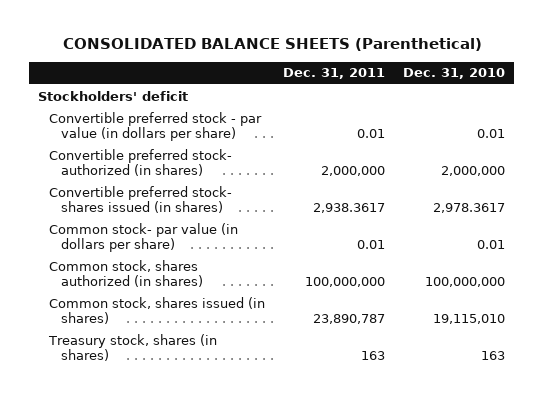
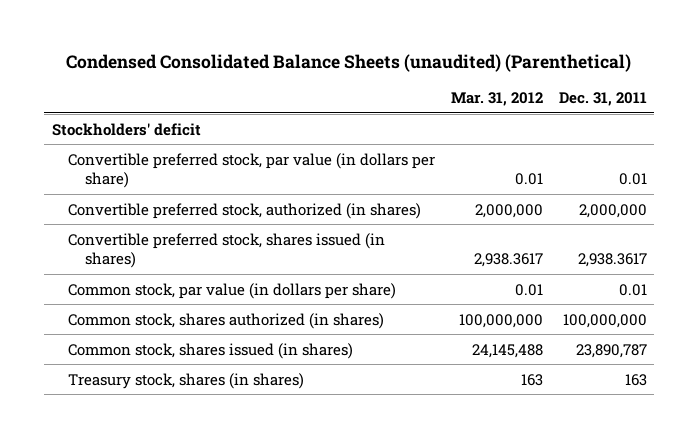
- CONSOLIDATED BALANCE SHEETS (Parenthetical)
+ Condensed Consolidated Balance Sheets (unaudited) (Parenthetical)
- | Dec. 31, 2011 | Dec. 31, 2010
+ | Mar. 31, 2012 | Dec. 31, 2011
- Convertible preferred stock - par value (in dollars per share) | 0.01 | 0.01
- Convertible preferred stock- authorized (in shares) | 2,000,000 | 2,000,000
- Convertible preferred stock- shares issued (in shares) | 2,938.3617 | 2,978.3617
- Common stock- par value (in dollars per share) | 0.01 | 0.01
+ Convertible preferred stock, par value (in dollars per share) | 0.01 | 0.01
+ Convertible preferred stock, authorized (in shares) | 2,000,000 | 2,000,000
+ Convertible preferred stock, shares issued (in shares) | 2,938.3617 | 2,938.3617
+ Common stock, par value (in dollars per share) | 0.01 | 0.01

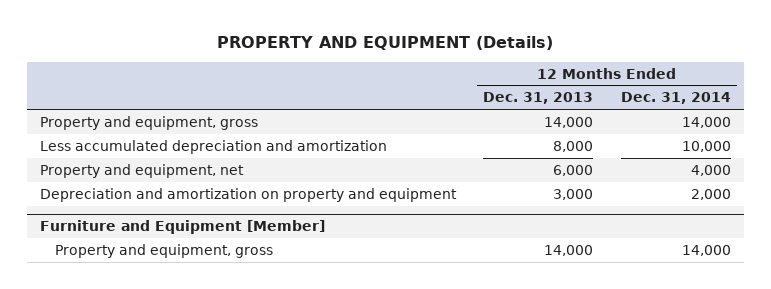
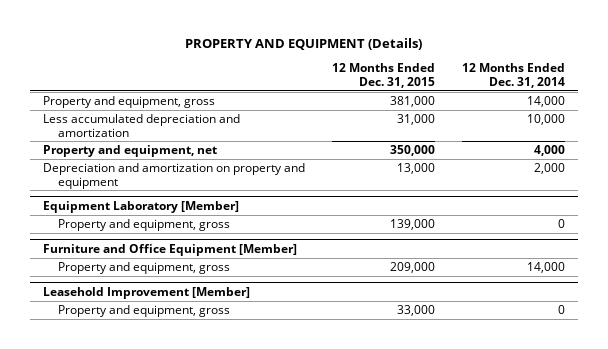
- | 12 Months Ended Dec. 31, 2013 | 12 Months Ended Dec. 31, 2014
+ | 12 Months Ended Dec. 31, 2015 | 12 Months Ended Dec. 31, 2014
- Furniture and Equipment [Member]
+ Equipment Laboratory [Member]
+ Property and equipment, gross | 139,000 | 0
+ Furniture and Office Equipment [Member]
+ Leasehold Improvement [Member]
+ Property and equipment, gross | 33,000 | 0

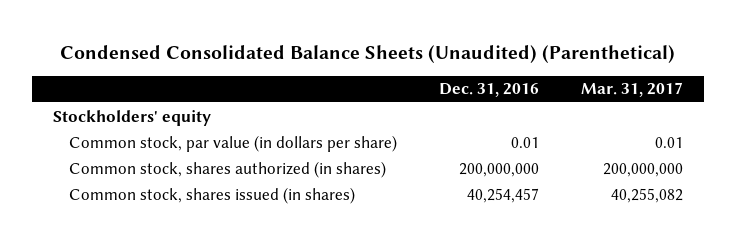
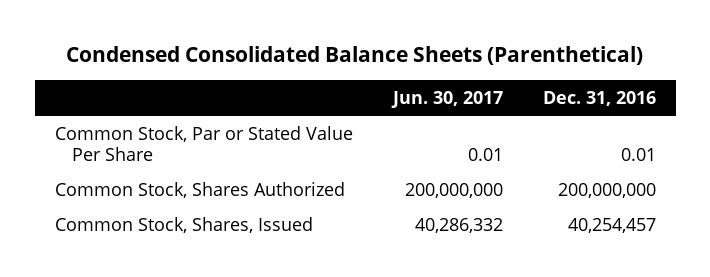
- Condensed Consolidated Balance Sheets (Unaudited) (Parenthetical)
+ Condensed Consolidated Balance Sheets (Parenthetical)
- | Dec. 31, 2016 | Mar. 31, 2017
+ | Jun. 30, 2017 | Dec. 31, 2016
- Stockholders' equity
- Common stock, par value (in dollars per share) | 0.01 | 0.01
- Common stock, shares authorized (in shares) | 200,000,000 | 200,000,000
- Common stock, shares issued (in shares) | 40,254,457 | 40,255,082
+ Common Stock, Par or Stated Value Per Share | 0.01 | 0.01
+ Common Stock, Shares Authorized | 200,000,000 | 200,000,000
+ Common Stock, Shares, Issued | 40,286,332 | 40,254,457

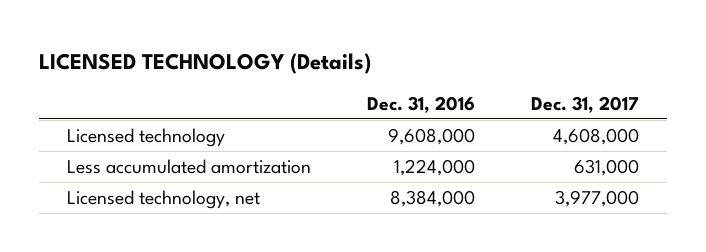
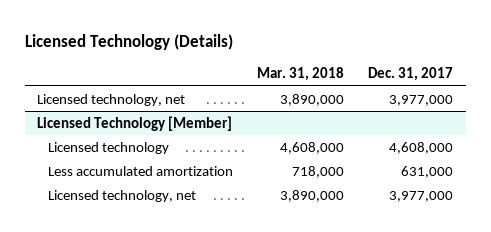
- LICENSED TECHNOLOGY (Details)
+ Licensed Technology (Details)
- | Dec. 31, 2016 | Dec. 31, 2017
+ | Mar. 31, 2018 | Dec. 31, 2017
+ Licensed technology, net | 3,890,000 | 3,977,000
+ Licensed Technology [Member]

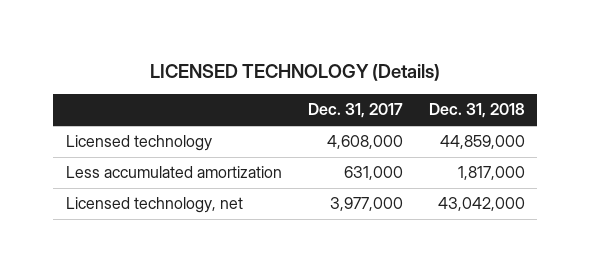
- Licensed Technology (Details)
+ LICENSED TECHNOLOGY (Details)
- | Mar. 31, 2018 | Dec. 31, 2017
+ | Dec. 31, 2017 | Dec. 31, 2018
- Licensed technology, net | 3,890,000 | 3,977,000
- Licensed Technology [Member]

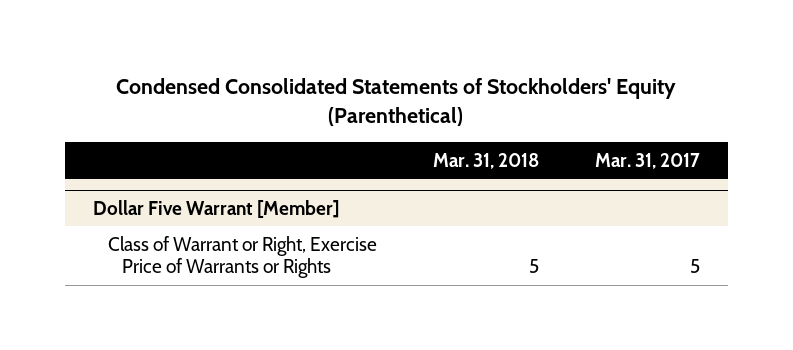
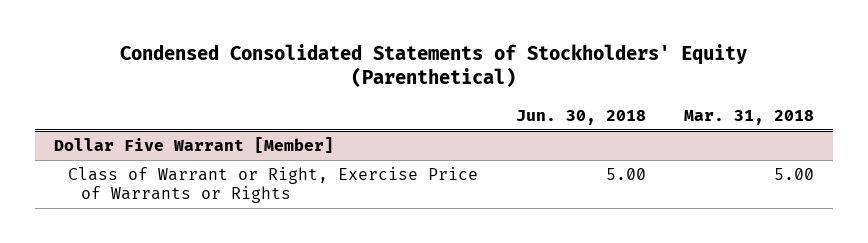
- | Mar. 31, 2018 | Mar. 31, 2017
+ | Jun. 30, 2018 | Mar. 31, 2018
@ Dollar Five Warrant [Member]
- Class of Warrant or Right, Exercise Price of Warrants or Rights | 5 | 5
+ Class of Warrant or Right, Exercise Price of Warrants or Rights | 5.00 | 5.00

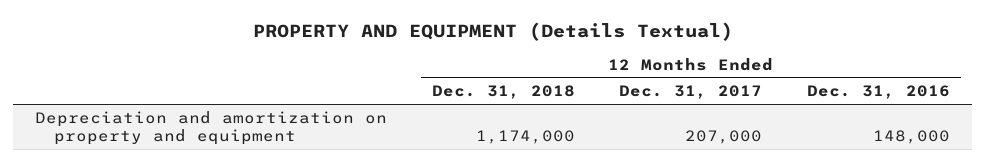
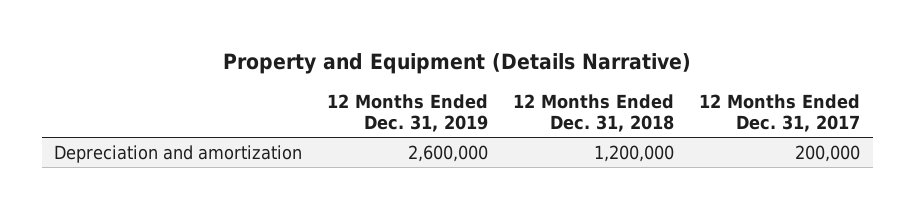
- PROPERTY AND EQUIPMENT (Details Textual)
+ Property and Equipment (Details Narrative)
- | 12 Months Ended Dec. 31, 2018 | 12 Months Ended Dec. 31, 2017 | 12 Months Ended Dec. 31, 2016
+ | 12 Months Ended Dec. 31, 2019 | 12 Months Ended Dec. 31, 2018 | 12 Months Ended Dec. 31, 2017
- Depreciation and amortization on property and equipment | 1,174,000 | 207,000 | 148,000
+ Depreciation and amortization | 2,600,000 | 1,200,000 | 200,000

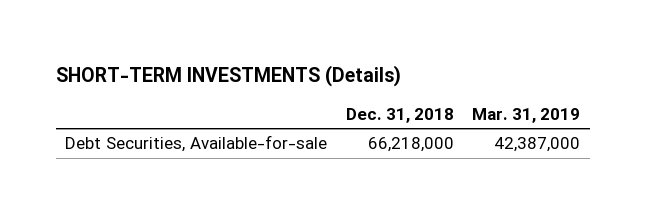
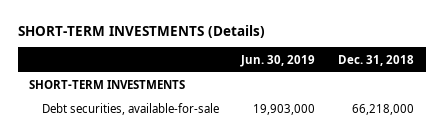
- | Dec. 31, 2018 | Mar. 31, 2019
+ | Jun. 30, 2019 | Dec. 31, 2018
- Debt Securities, Available-for-sale | 66,218,000 | 42,387,000
+ SHORT-TERM INVESTMENTS
+ Debt securities, available-for-sale | 19,903,000 | 66,218,000

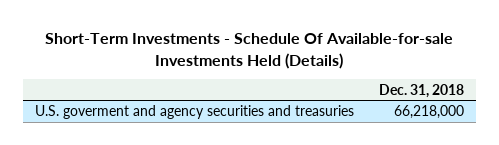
- SHORT-TERM INVESTMENTS (Details)
+ Short-Term Investments - Schedule Of Available-for-sale Investments Held (Details)
- | Jun. 30, 2019 | Dec. 31, 2018
+ | Dec. 31, 2018
- SHORT-TERM INVESTMENTS
- Debt securities, available-for-sale | 19,903,000 | 66,218,000
+ U.S. goverment and agency securities and treasuries | 66,218,000

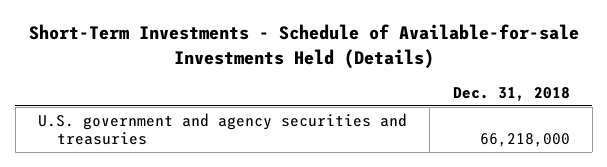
- Short-Term Investments - Schedule Of Available-for-sale Investments Held (Details)
+ Short-Term Investments - Schedule of Available-for-sale Investments Held (Details)
- U.S. goverment and agency securities and treasuries | 66,218,000
+ U.S. government and agency securities and treasuries | 66,218,000

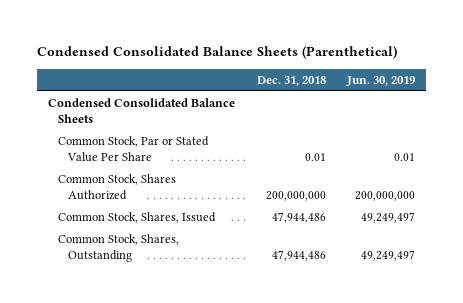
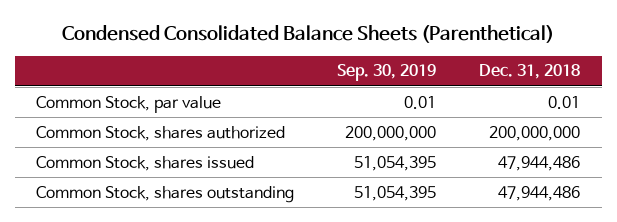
- | Dec. 31, 2018 | Jun. 30, 2019
+ | Sep. 30, 2019 | Dec. 31, 2018
- Condensed Consolidated Balance Sheets
- Common Stock, Par or Stated Value Per Share | 0.01 | 0.01
- Common Stock, Shares Authorized | 200,000,000 | 200,000,000
- Common Stock, Shares, Issued | 47,944,486 | 49,249,497
- Common Stock, Shares, Outstanding | 47,944,486 | 49,249,497
+ Common Stock, par value | 0.01 | 0.01
+ Common Stock, shares authorized | 200,000,000 | 200,000,000
+ Common Stock, shares issued | 51,054,395 | 47,944,486
+ Common Stock, shares outstanding | 51,054,395 | 47,944,486

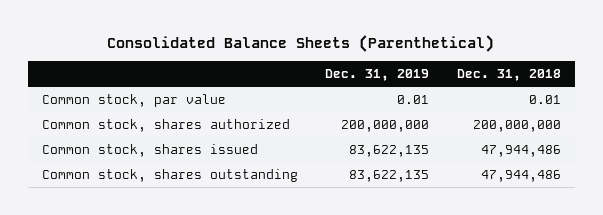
- Condensed Consolidated Balance Sheets (Parenthetical)
+ Consolidated Balance Sheets (Parenthetical)
- | Sep. 30, 2019 | Dec. 31, 2018
+ | Dec. 31, 2019 | Dec. 31, 2018
- Common Stock, par value | 0.01 | 0.01
- Common Stock, shares authorized | 200,000,000 | 200,000,000
- Common Stock, shares issued | 51,054,395 | 47,944,486
- Common Stock, shares outstanding | 51,054,395 | 47,944,486
+ Common stock, par value | 0.01 | 0.01
+ Common stock, shares authorized | 200,000,000 | 200,000,000
+ Common stock, shares issued | 83,622,135 | 47,944,486
+ Common stock, shares outstanding | 83,622,135 | 47,944,486

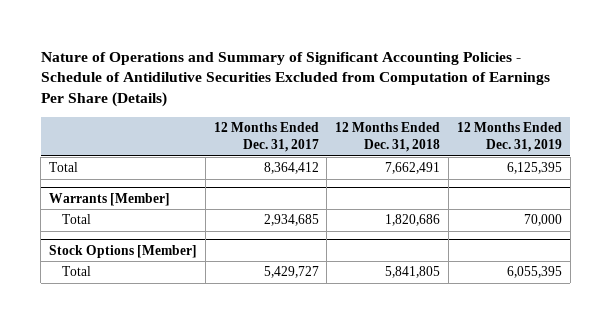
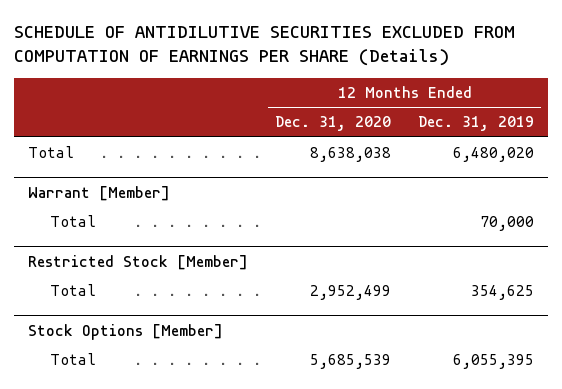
- Nature of Operations and Summary of Significant Accounting Policies - Schedule of Antidilutive Securities Excluded from Computation of Earnings Per Share (Details)
+ SCHEDULE OF ANTIDILUTIVE SECURITIES EXCLUDED FROM COMPUTATION OF EARNINGS PER SHARE (Details)
- | 12 Months Ended Dec. 31, 2017 | 12 Months Ended Dec. 31, 2018 | 12 Months Ended Dec. 31, 2019
+ | 12 Months Ended Dec. 31, 2020 | 12 Months Ended Dec. 31, 2019
- Total | 8,364,412 | 7,662,491 | 6,125,395
- Warrants [Member]
+ Total | 8,638,038 | 6,480,020
+ Warrant [Member]
+ Restricted Stock [Member]
+ Total | 2,952,499 | 354,625

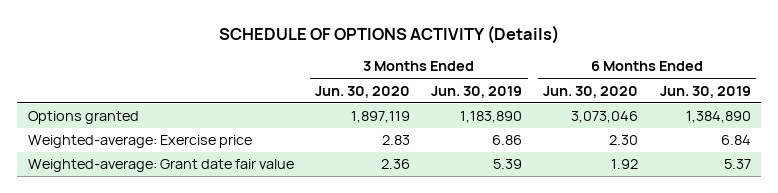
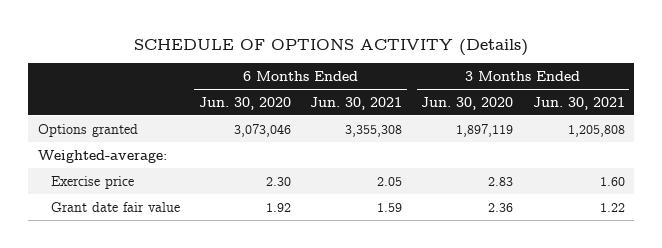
- | 3 Months Ended Jun. 30, 2020 | 3 Months Ended Jun. 30, 2019 | 6 Months Ended Jun. 30, 2020 | 6 Months Ended Jun. 30, 2019
+ | 6 Months Ended Jun. 30, 2020 | 6 Months Ended Jun. 30, 2021 | 3 Months Ended Jun. 30, 2020 | 3 Months Ended Jun. 30, 2021
- Weighted-average: Exercise price | 2.83 | 6.86 | 2.30 | 6.84
- Weighted-average: Grant date fair value | 2.36 | 5.39 | 1.92 | 5.37
+ Weighted-average:
+ Exercise price | 2.30 | 2.05 | 2.83 | 1.60
+ Grant date fair value | 1.92 | 1.59 | 2.36 | 1.22

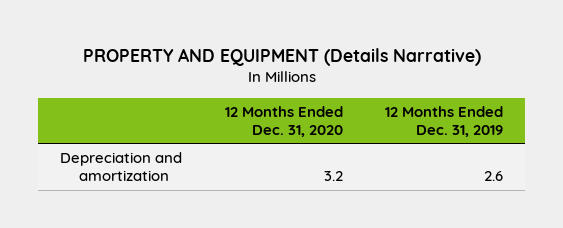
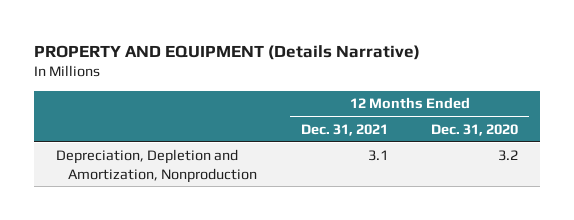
- | 12 Months Ended Dec. 31, 2020 | 12 Months Ended Dec. 31, 2019
+ | 12 Months Ended Dec. 31, 2021 | 12 Months Ended Dec. 31, 2020
- Depreciation and amortization | 3.2 | 2.6
+ Depreciation, Depletion and Amortization, Nonproduction | 3.1 | 3.2

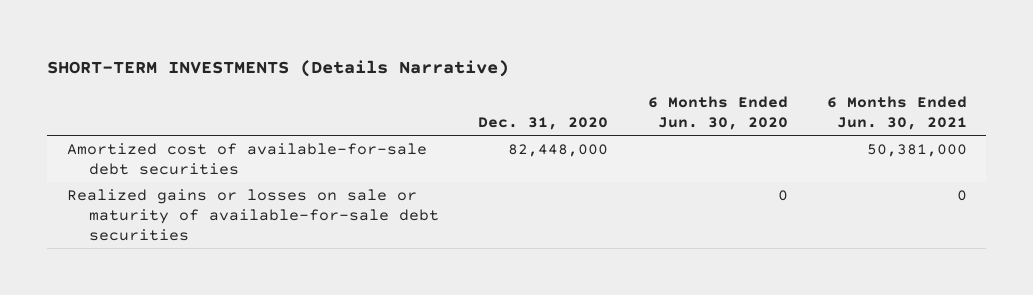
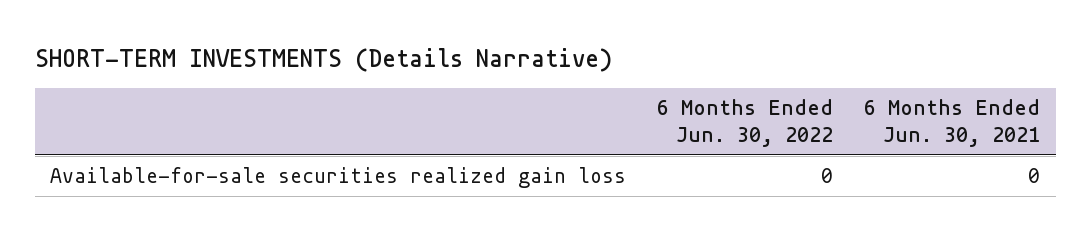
- | Dec. 31, 2020 | 6 Months Ended Jun. 30, 2020 | 6 Months Ended Jun. 30, 2021
+ | 6 Months Ended Jun. 30, 2022 | 6 Months Ended Jun. 30, 2021
- Amortized cost of available-for-sale debt securities | 82,448,000 | | 50,381,000
- Realized gains or losses on sale or maturity of available-for-sale debt securities | | 0 | 0
+ Available-for-sale securities realized gain loss | 0 | 0

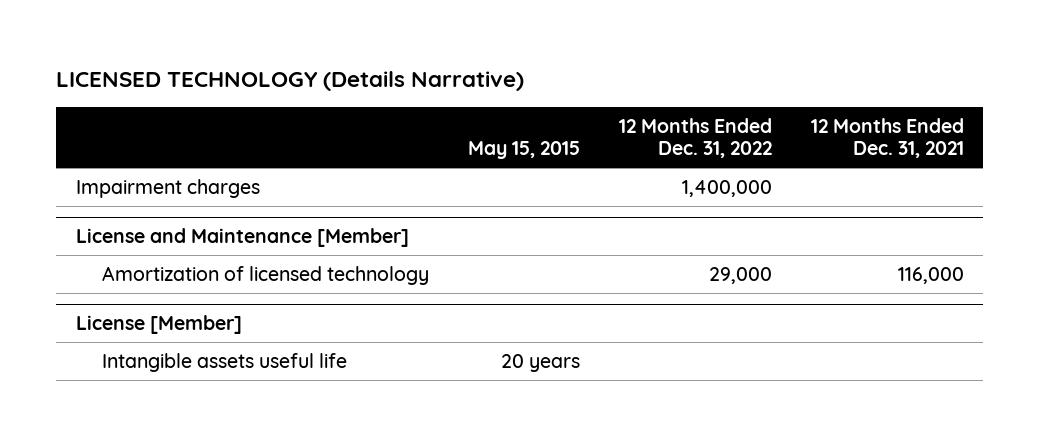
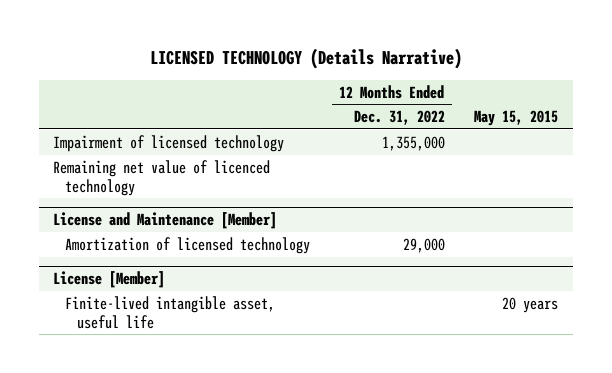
- | May 15, 2015 | 12 Months Ended Dec. 31, 2022 | 12 Months Ended Dec. 31, 2021
+ | 12 Months Ended Dec. 31, 2022 | May 15, 2015
- Impairment charges | | 1,400,000 |
+ Impairment of licensed technology | 1,355,000 |
+ Remaining net value of licenced technology
@ License [Member]
- Intangible assets useful life | 20 years | |
+ Finite-lived intangible asset, useful life | | 20 years

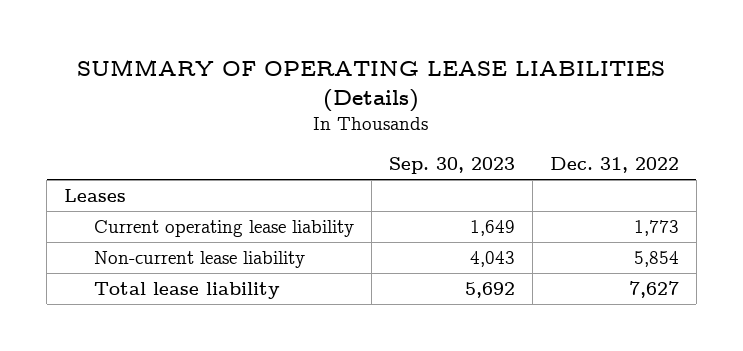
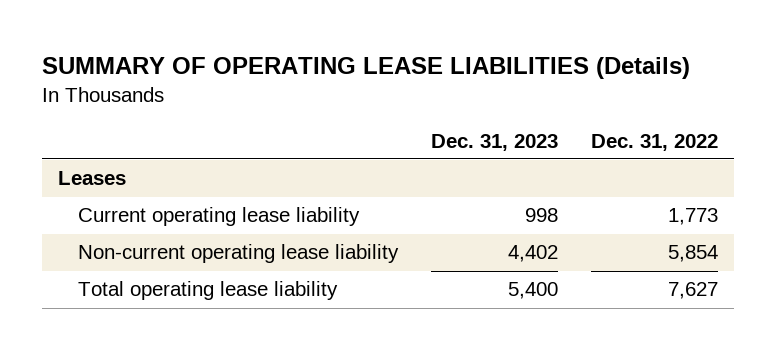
- | Sep. 30, 2023 | Dec. 31, 2022
+ | Dec. 31, 2023 | Dec. 31, 2022
- Non-current lease liability | 4,043 | 5,854
- Total lease liability | 5,692 | 7,627
+ Non-current operating lease liability | 4,402 | 5,854
+ Total operating lease liability | 5,400 | 7,627

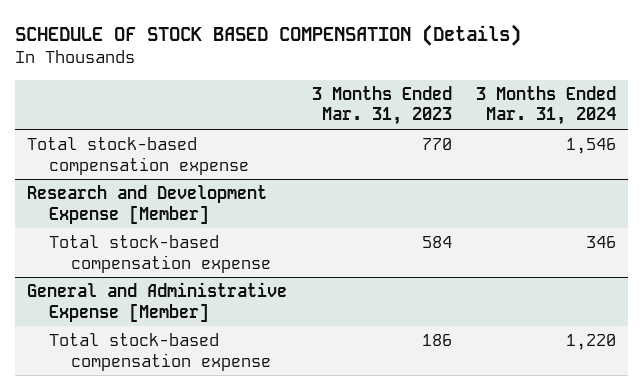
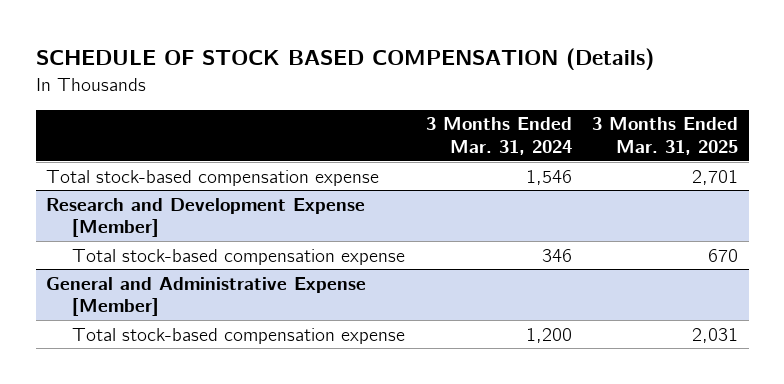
- | 3 Months Ended Mar. 31, 2023 | 3 Months Ended Mar. 31, 2024
+ | 3 Months Ended Mar. 31, 2024 | 3 Months Ended Mar. 31, 2025
@ General and Administrative Expense [Member]
- Total stock-based compensation expense | 186 | 1,220
+ Total stock-based compensation expense | 1,200 | 2,031

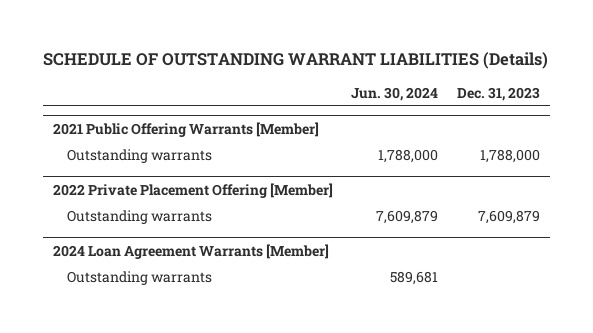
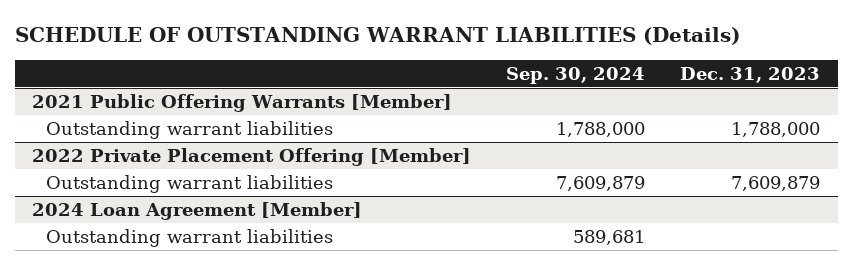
- | Jun. 30, 2024 | Dec. 31, 2023
+ | Sep. 30, 2024 | Dec. 31, 2023
@ 2021 Public Offering Warrants [Member]
- Outstanding warrants | 1,788,000 | 1,788,000
+ Outstanding warrant liabilities | 1,788,000 | 1,788,000
@ 2022 Private Placement Offering [Member]
- Outstanding warrants | 7,609,879 | 7,609,879
- 2024 Loan Agreement Warrants [Member]
- Outstanding warrants | 589,681 |
@ 2022 Private Placement Offering [Member]
+ Outstanding warrant liabilities | 7,609,879 | 7,609,879
+ 2024 Loan Agreement [Member]
+ Outstanding warrant liabilities | 589,681 |

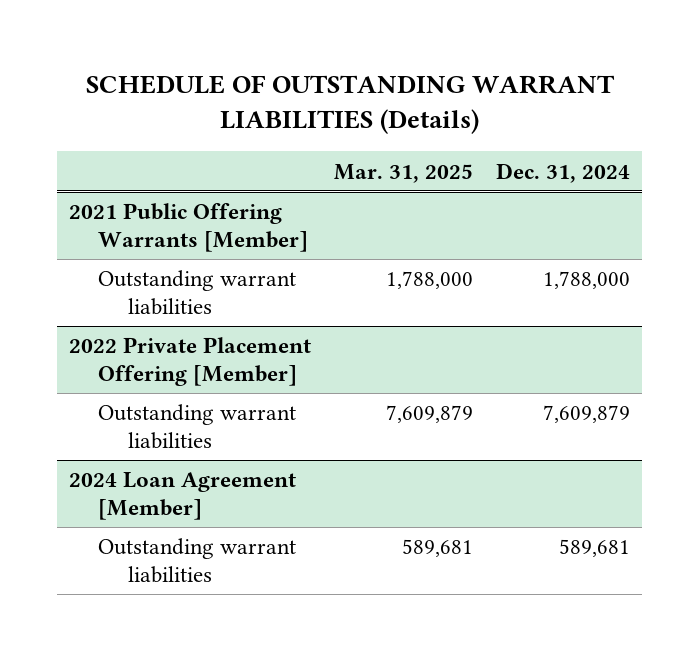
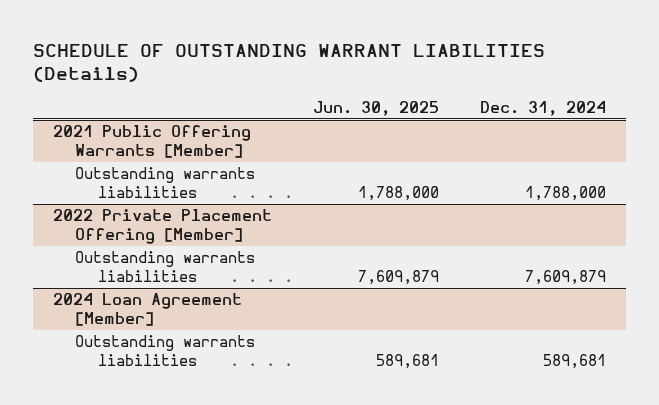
- | Mar. 31, 2025 | Dec. 31, 2024
+ | Jun. 30, 2025 | Dec. 31, 2024
@ 2021 Public Offering Warrants [Member]
- Outstanding warrant liabilities | 1,788,000 | 1,788,000
+ Outstanding warrants liabilities | 1,788,000 | 1,788,000
@ 2022 Private Placement Offering [Member]
- Outstanding warrant liabilities | 7,609,879 | 7,609,879
+ Outstanding warrants liabilities | 7,609,879 | 7,609,879
@ 2024 Loan Agreement [Member]
- Outstanding warrant liabilities | 589,681 | 589,681
+ Outstanding warrants liabilities | 589,681 | 589,681

